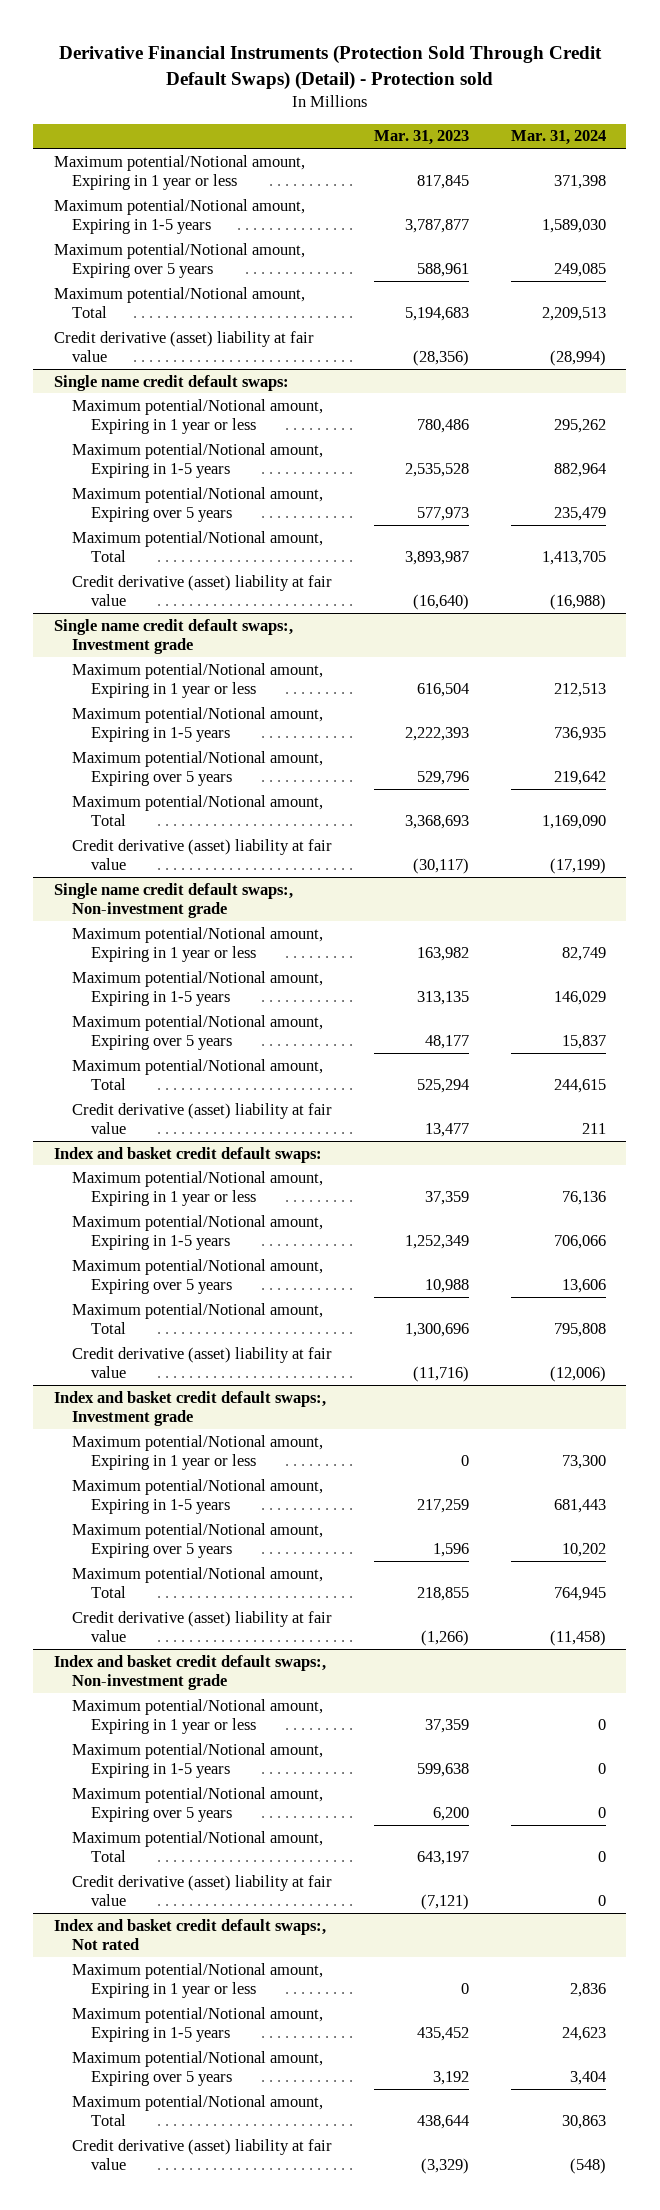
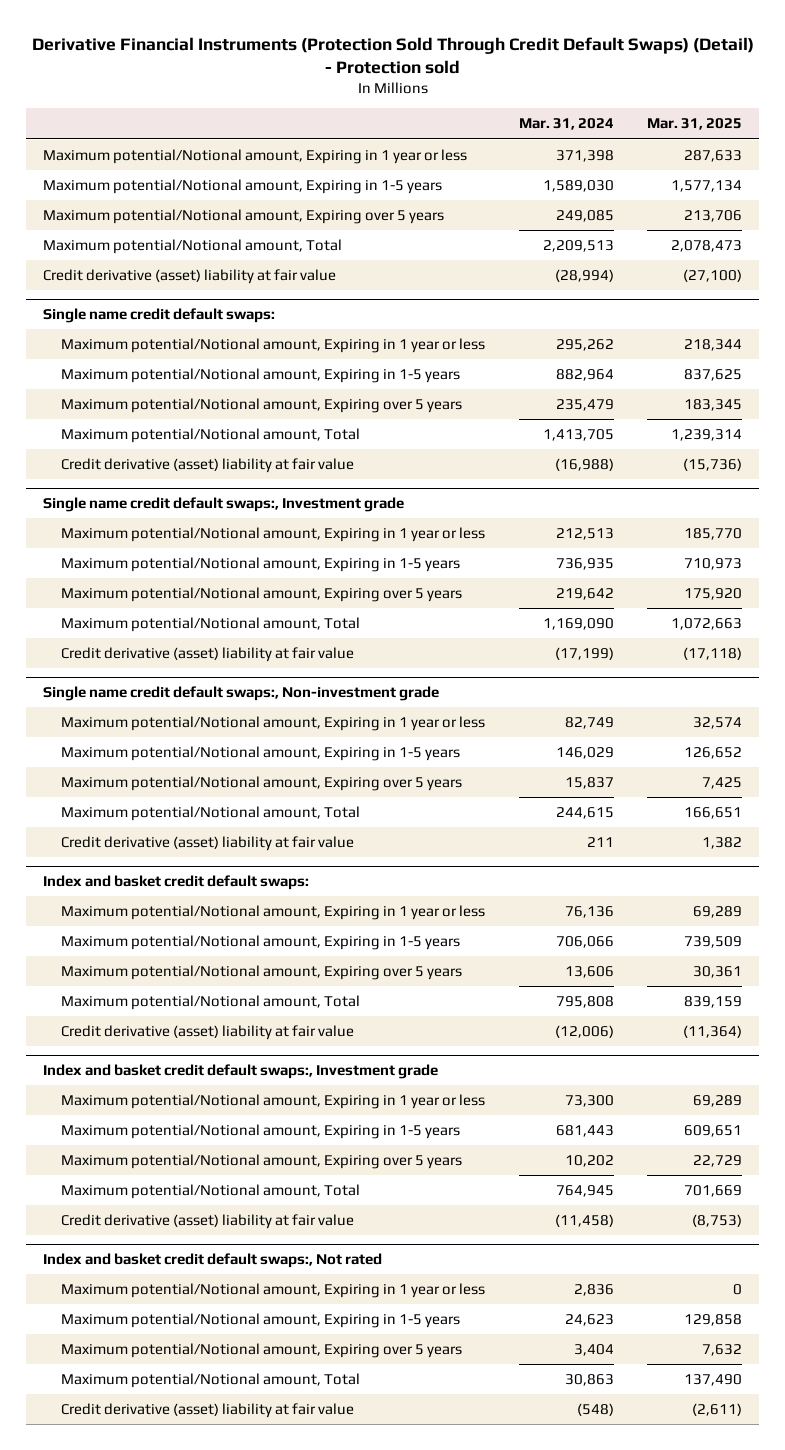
- | Mar. 31, 2023 | Mar. 31, 2024
+ | Mar. 31, 2024 | Mar. 31, 2025
- Index and basket credit default swaps:, Non-investment grade
- Maximum potential/Notional amount, Expiring in 1 year or less | 37,359 | 0
- Maximum potential/Notional amount, Expiring in 1-5 years | 599,638 | 0
- Maximum potential/Notional amount, Expiring over 5 years | 6,200 | 0
- Maximum potential/Notional amount, Total | 643,197 | 0
- Credit derivative (asset) liability at fair value | (7,121) | 0

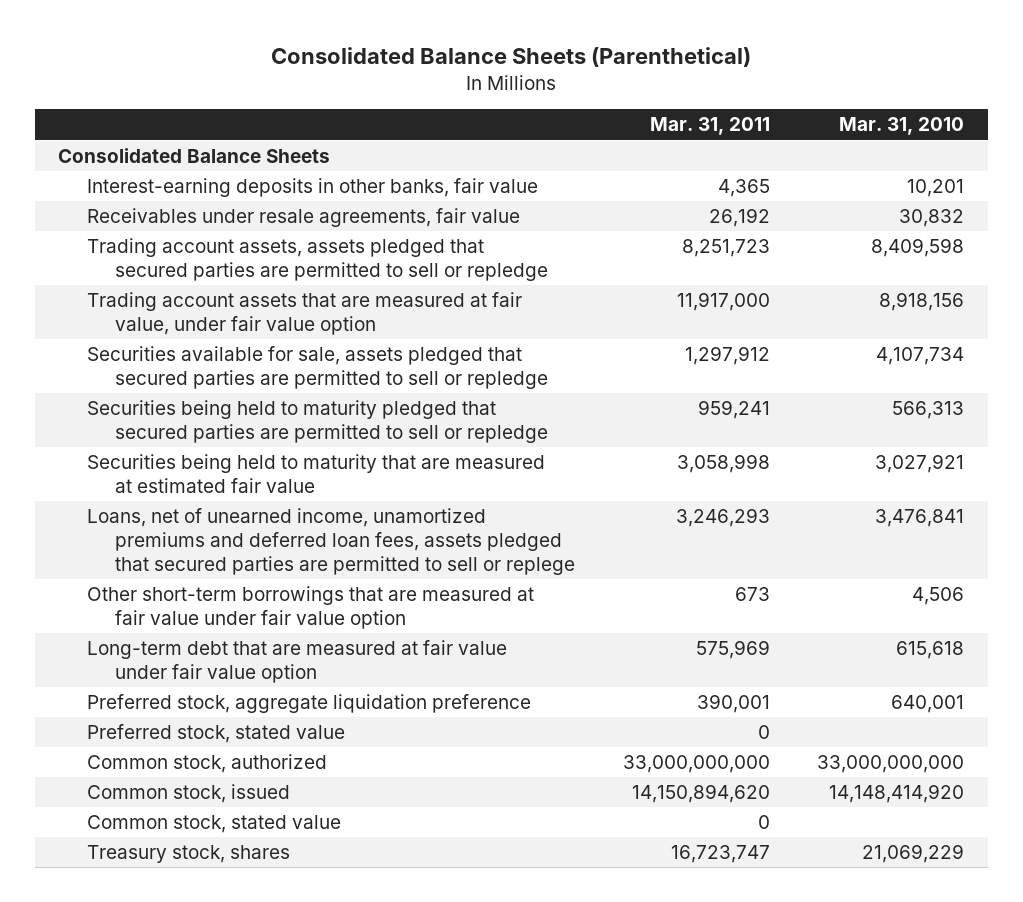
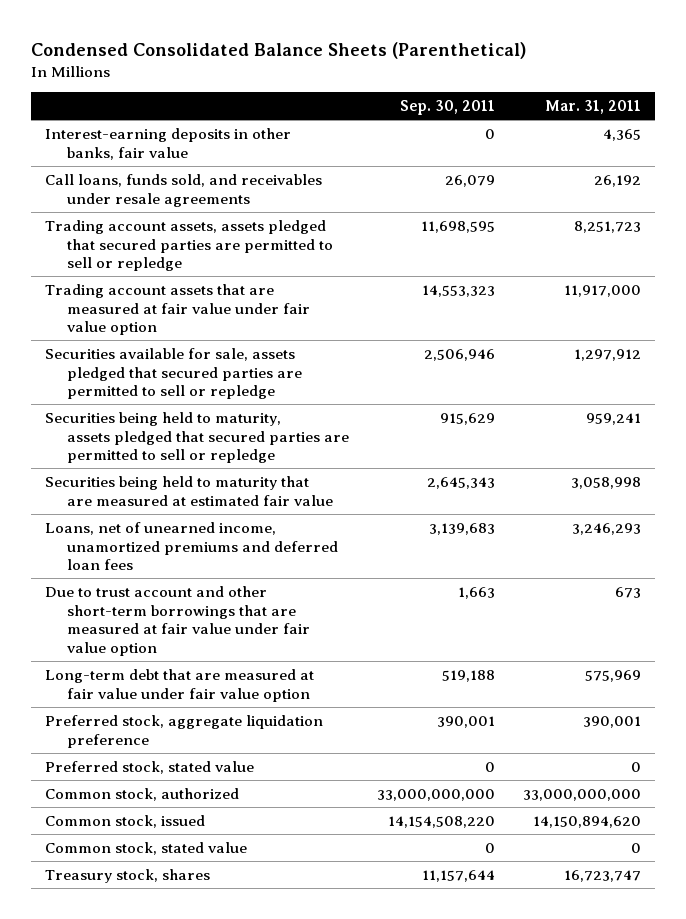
- Consolidated Balance Sheets (Parenthetical)
+ Condensed Consolidated Balance Sheets (Parenthetical)
- | Mar. 31, 2011 | Mar. 31, 2010
+ | Sep. 30, 2011 | Mar. 31, 2011
- Consolidated Balance Sheets
- Receivables under resale agreements, fair value | 26,192 | 30,832
+ Call loans, funds sold, and receivables under resale agreements | 26,079 | 26,192
- Trading account assets that are measured at fair value, under fair value option | 11,917,000 | 8,918,156
+ Trading account assets that are measured at fair value under fair value option | 14,553,323 | 11,917,000
- Securities being held to maturity pledged that secured parties are permitted to sell or repledge | 959,241 | 566,313
+ Securities being held to maturity, assets pledged that secured parties are permitted to sell or repledge | 915,629 | 959,241
- Loans, net of unearned income, unamortized premiums and deferred loan fees, assets pledged that secured parties are permitted to sell or replege | 3,246,293 | 3,476,841
- Other short-term borrowings that are measured at fair value under fair value option | 673 | 4,506
+ Loans, net of unearned income, unamortized premiums and deferred loan fees | 3,139,683 | 3,246,293
+ Due to trust account and other short-term borrowings that are measured at fair value under fair value option | 1,663 | 673

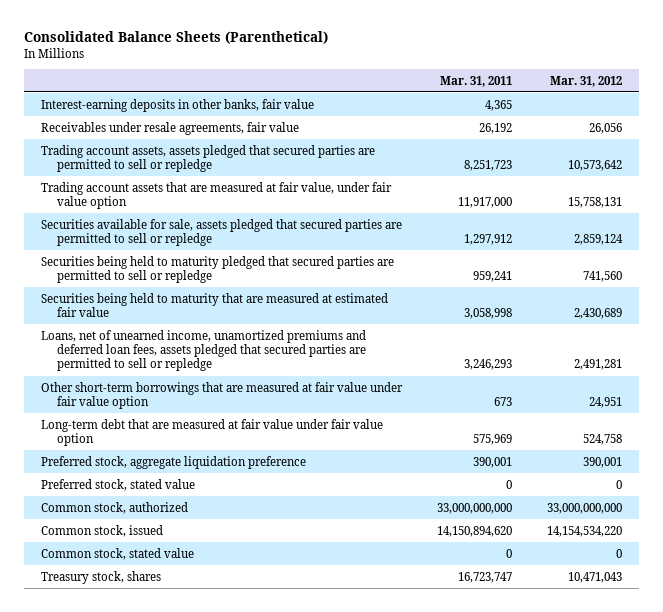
- Condensed Consolidated Balance Sheets (Parenthetical)
+ Consolidated Balance Sheets (Parenthetical)
- | Sep. 30, 2011 | Mar. 31, 2011
+ | Mar. 31, 2011 | Mar. 31, 2012
- Call loans, funds sold, and receivables under resale agreements | 26,079 | 26,192
+ Receivables under resale agreements, fair value | 26,192 | 26,056
- Trading account assets that are measured at fair value under fair value option | 14,553,323 | 11,917,000
+ Trading account assets that are measured at fair value, under fair value option | 11,917,000 | 15,758,131
- Securities being held to maturity, assets pledged that secured parties are permitted to sell or repledge | 915,629 | 959,241
+ Securities being held to maturity pledged that secured parties are permitted to sell or repledge | 959,241 | 741,560
- Loans, net of unearned income, unamortized premiums and deferred loan fees | 3,139,683 | 3,246,293
- Due to trust account and other short-term borrowings that are measured at fair value under fair value option | 1,663 | 673
+ Loans, net of unearned income, unamortized premiums and deferred loan fees, assets pledged that secured parties are permitted to sell or repledge | 3,246,293 | 2,491,281
+ Other short-term borrowings that are measured at fair value under fair value option | 673 | 24,951

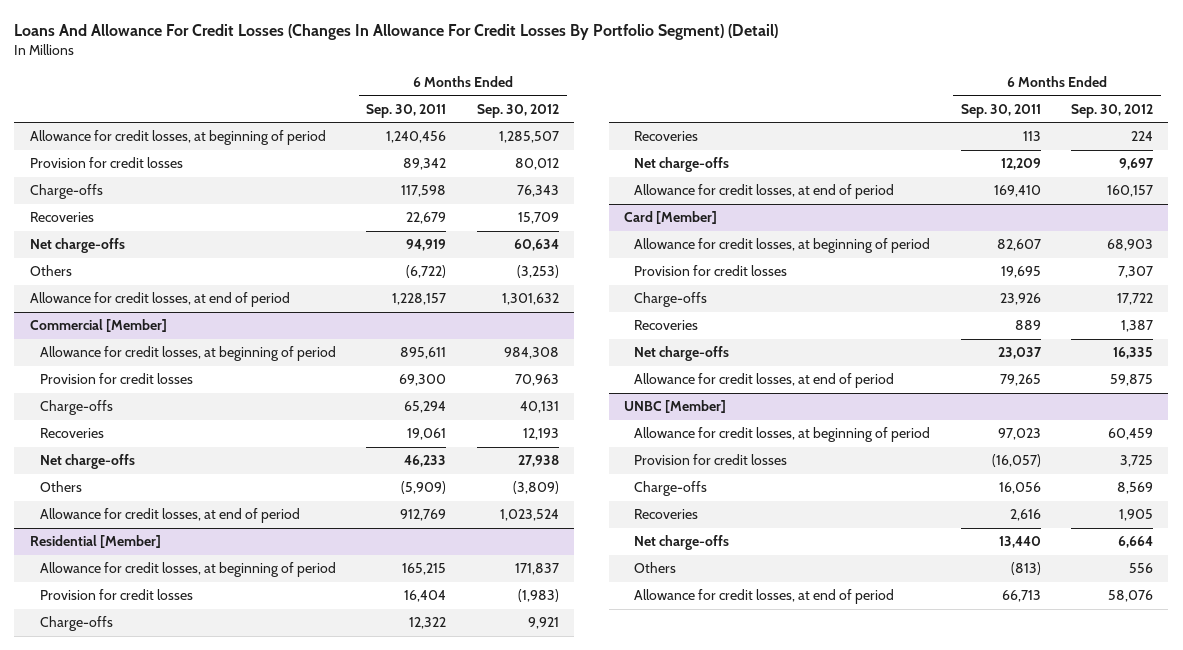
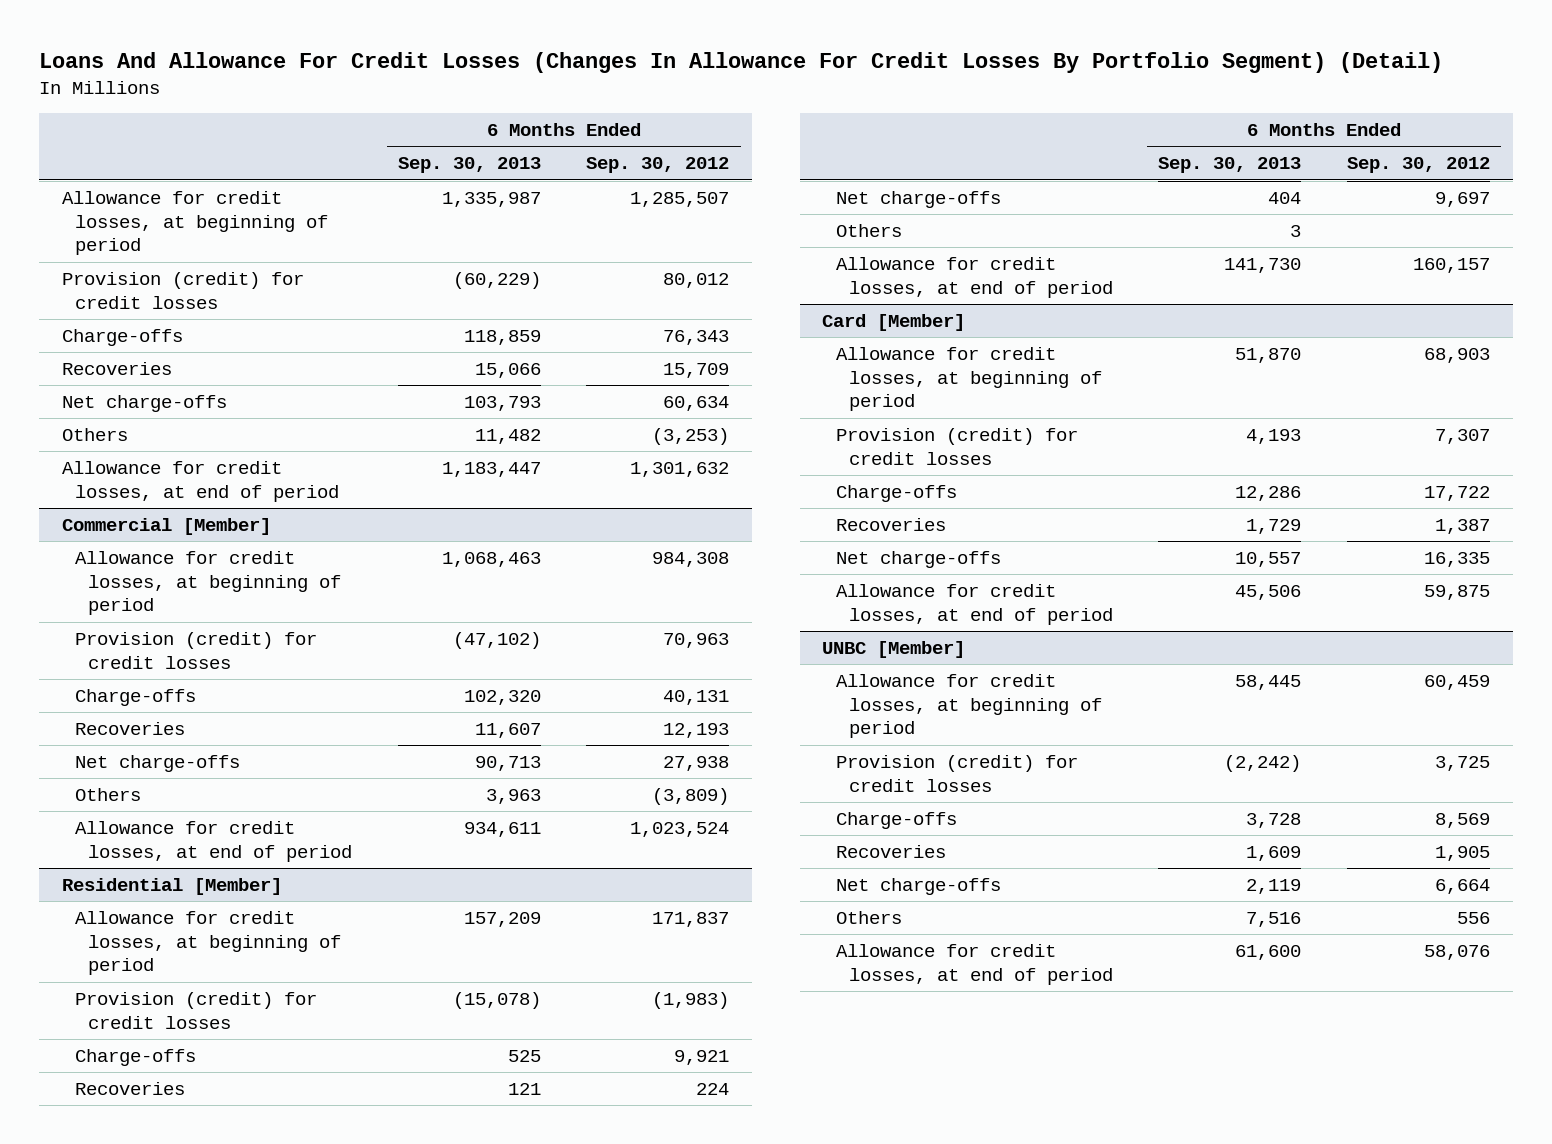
- | 6 Months Ended Sep. 30, 2011 | 6 Months Ended Sep. 30, 2012
+ | 6 Months Ended Sep. 30, 2013 | 6 Months Ended Sep. 30, 2012
- Provision for credit losses | 89,342 | 80,012
+ Provision (credit) for credit losses | (60,229) | 80,012
@ Commercial [Member]
- Provision for credit losses | 69,300 | 70,963
+ Provision (credit) for credit losses | (47,102) | 70,963
@ Residential [Member]
- Provision for credit losses | 16,404 | (1,983)
+ Provision (credit) for credit losses | (15,078) | (1,983)
+ Others | 3 |
@ Card [Member]
- Provision for credit losses | 19,695 | 7,307
+ Provision (credit) for credit losses | 4,193 | 7,307
@ UNBC [Member]
- Provision for credit losses | (16,057) | 3,725
+ Provision (credit) for credit losses | (2,242) | 3,725

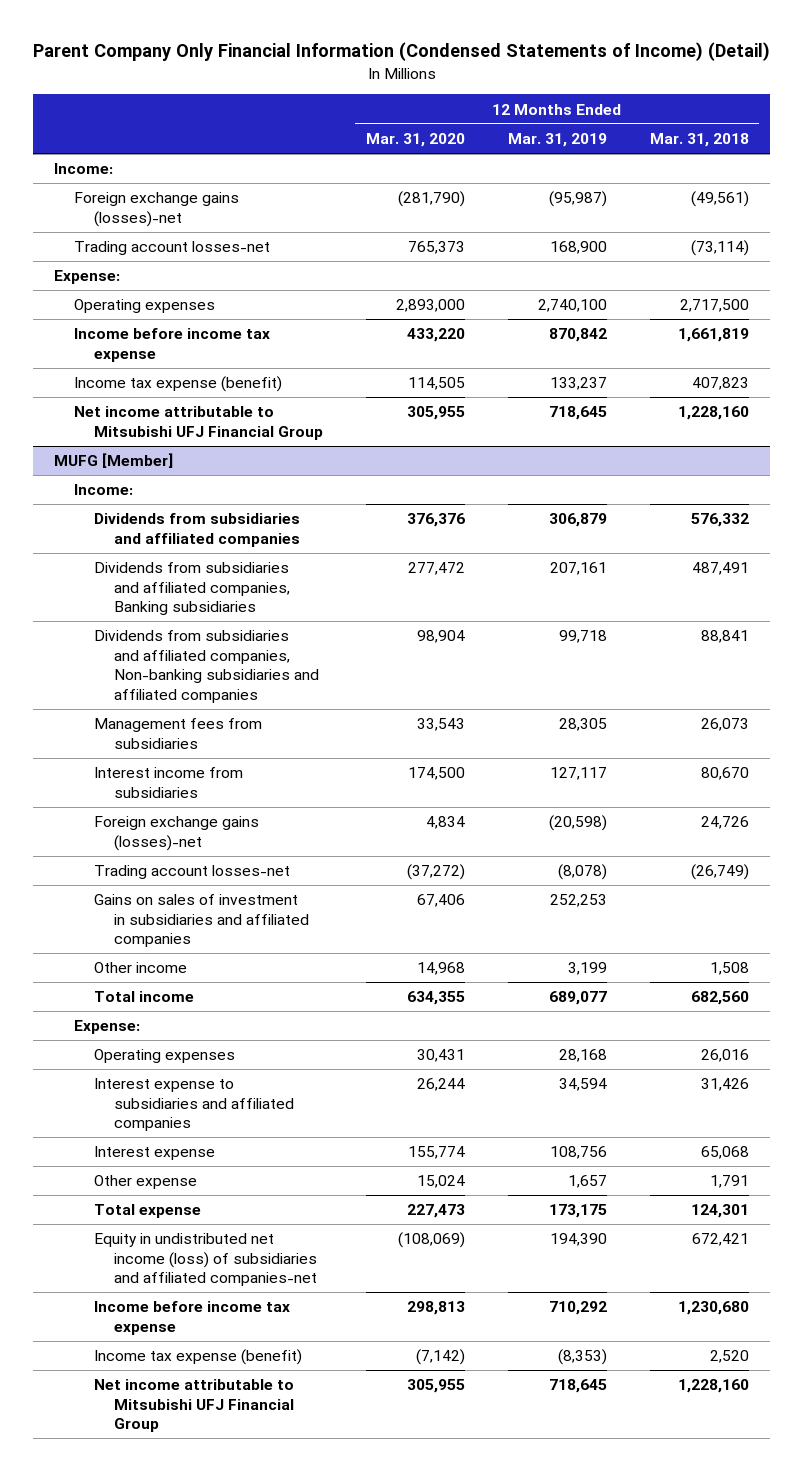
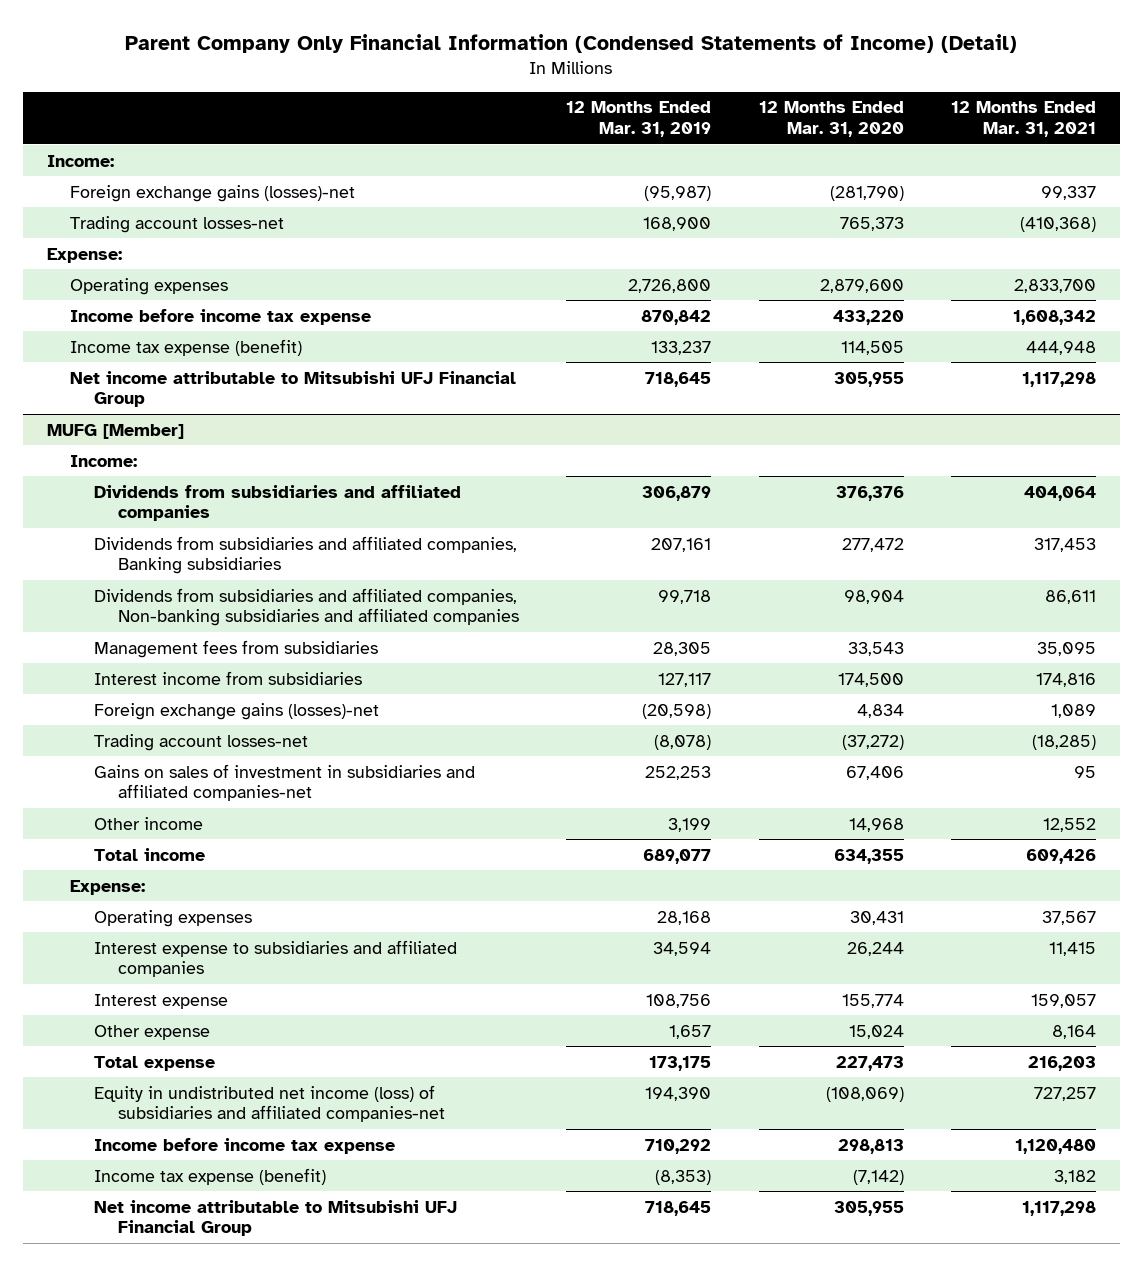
- | 12 Months Ended Mar. 31, 2020 | 12 Months Ended Mar. 31, 2019 | 12 Months Ended Mar. 31, 2018
+ | 12 Months Ended Mar. 31, 2019 | 12 Months Ended Mar. 31, 2020 | 12 Months Ended Mar. 31, 2021
- Operating expenses | 2,893,000 | 2,740,100 | 2,717,500
+ Operating expenses | 2,726,800 | 2,879,600 | 2,833,700
@ MUFG [Member]
- Gains on sales of investment in subsidiaries and affiliated companies | 67,406 | 252,253 |
+ Gains on sales of investment in subsidiaries and affiliated companies-net | 252,253 | 67,406 | 95

